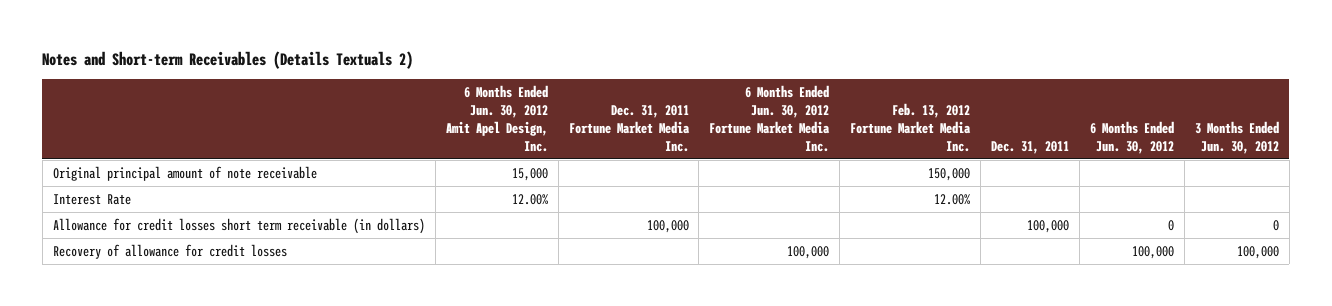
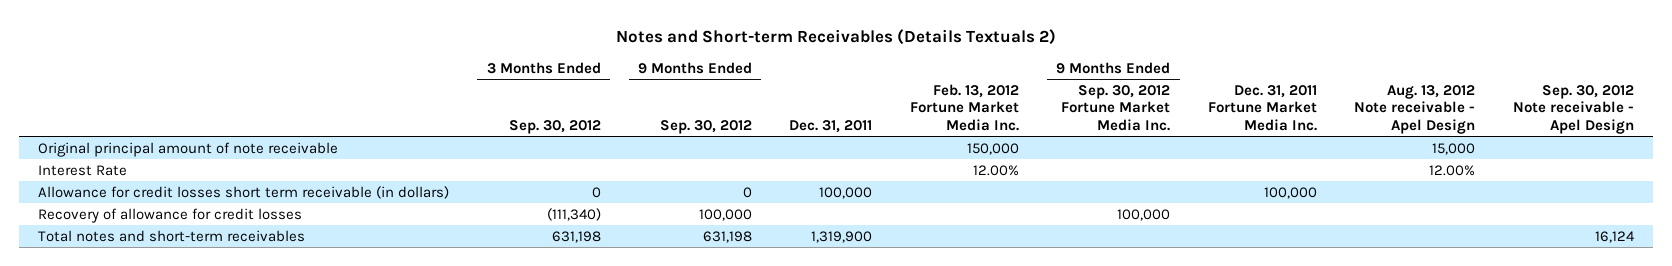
- | 6 Months Ended Jun. 30, 2012 Amit Apel Design, Inc. | Dec. 31, 2011 Fortune Market Media Inc. | 6 Months Ended Jun. 30, 2012 Fortune Market Media Inc. | Feb. 13, 2012 Fortune Market Media Inc. | Dec. 31, 2011 | 6 Months Ended Jun. 30, 2012 | 3 Months Ended Jun. 30, 2012
+ | 3 Months Ended Sep. 30, 2012 | 9 Months Ended Sep. 30, 2012 | Dec. 31, 2011 | Feb. 13, 2012 Fortune Market Media Inc. | 9 Months Ended Sep. 30, 2012 Fortune Market Media Inc. | Dec. 31, 2011 Fortune Market Media Inc. | Aug. 13, 2012 Note receivable - Apel Design | Sep. 30, 2012 Note receivable - Apel Design
+ Total notes and short-term receivables | 631,198 | 631,198 | 1,319,900 | | | | | 16,124

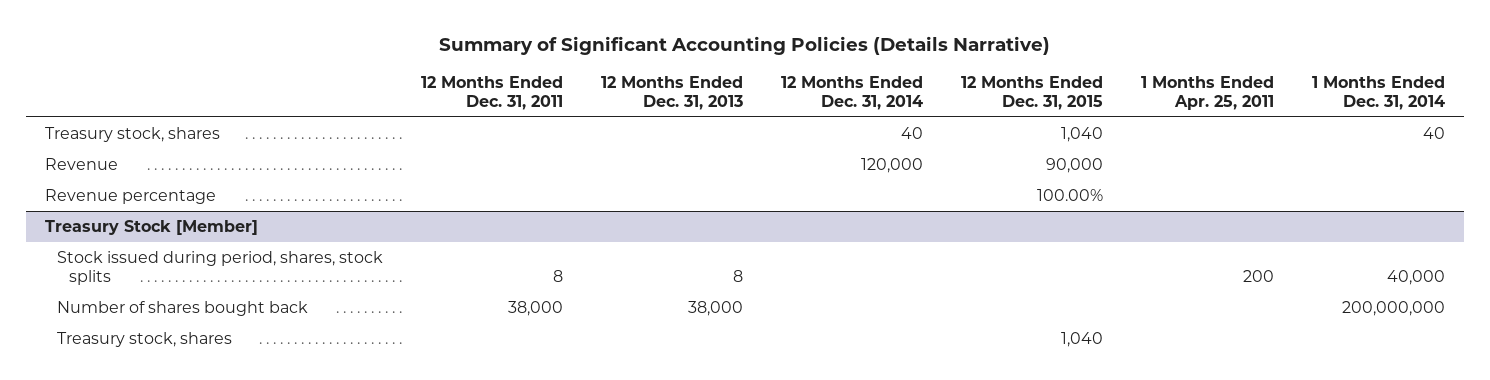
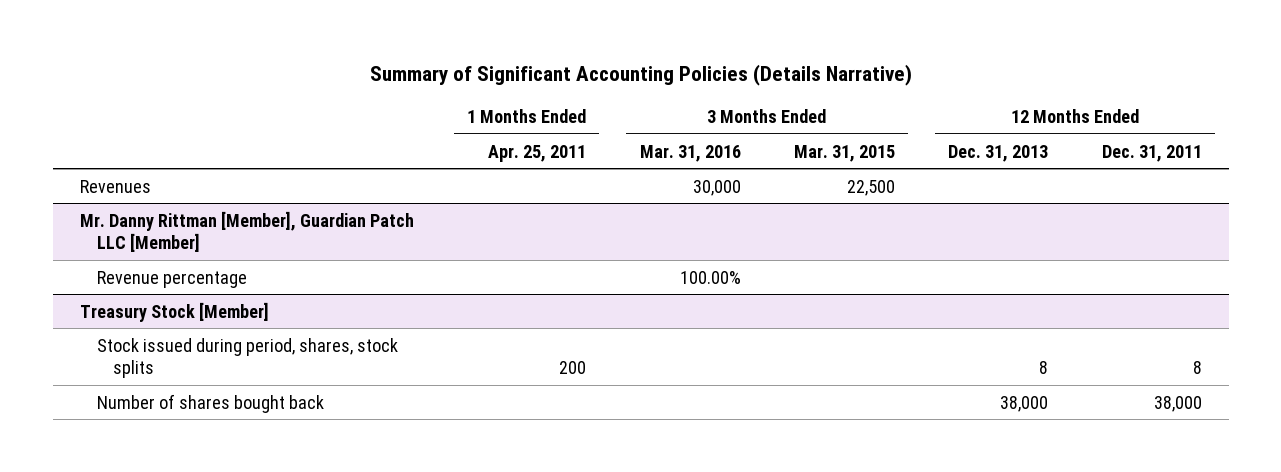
- | 12 Months Ended Dec. 31, 2011 | 12 Months Ended Dec. 31, 2013 | 12 Months Ended Dec. 31, 2014 | 12 Months Ended Dec. 31, 2015 | 1 Months Ended Apr. 25, 2011 | 1 Months Ended Dec. 31, 2014
+ | 1 Months Ended Apr. 25, 2011 | 3 Months Ended Mar. 31, 2016 | 3 Months Ended Mar. 31, 2015 | 12 Months Ended Dec. 31, 2013 | 12 Months Ended Dec. 31, 2011
- Treasury stock, shares | | | 40 | 1,040 | | 40
- Revenue | | | 120,000 | 90,000 | |
- Revenue percentage | | | | 100.00% | |
+ Revenues | | 30,000 | 22,500 | |
+ Mr. Danny Rittman [Member], Guardian Patch LLC [Member]
+ Revenue percentage | | 100.00% | | |
@ Treasury Stock [Member]
- Treasury stock, shares | | | | 1,040 | |

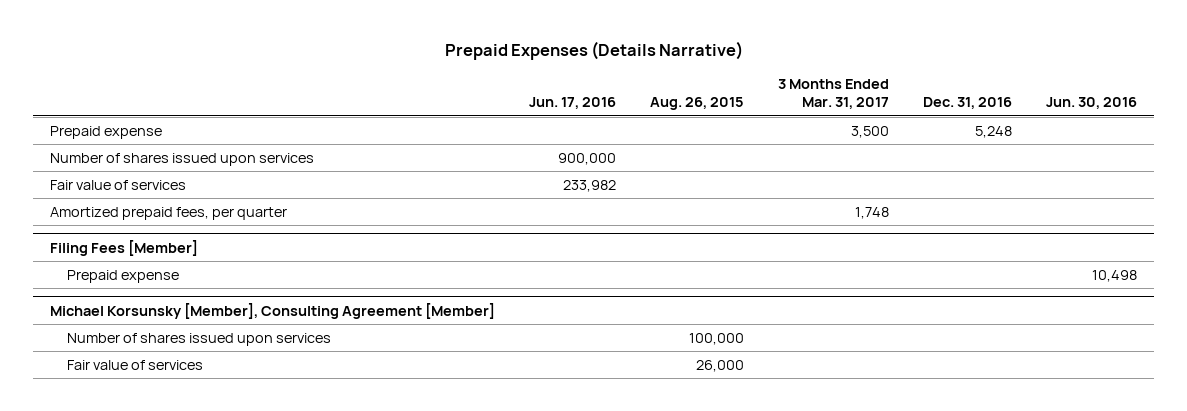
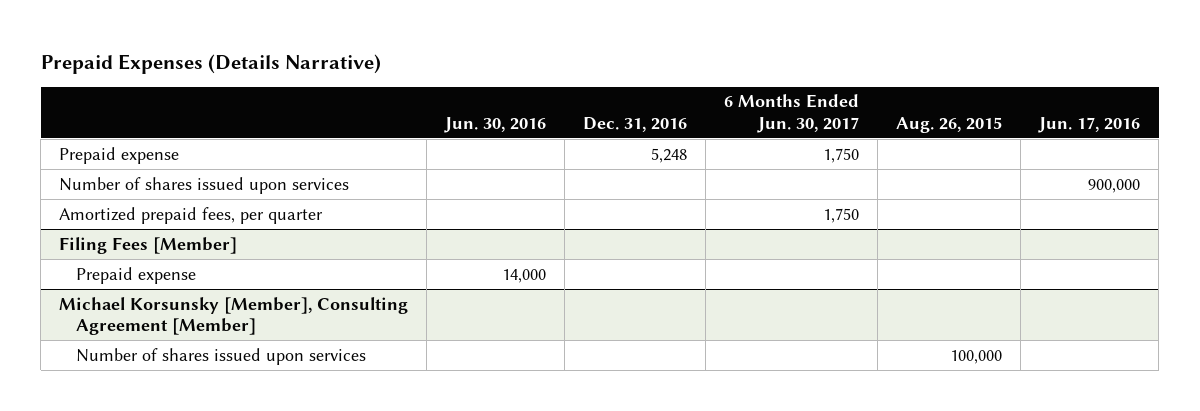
- | Jun. 17, 2016 | Aug. 26, 2015 | 3 Months Ended Mar. 31, 2017 | Dec. 31, 2016 | Jun. 30, 2016
+ | Jun. 30, 2016 | Dec. 31, 2016 | 6 Months Ended Jun. 30, 2017 | Aug. 26, 2015 | Jun. 17, 2016
- Fair value of services | 233,982 | | | |
@ Filing Fees [Member]
- Prepaid expense | | | | | 10,498
+ Prepaid expense | 14,000 | | | |
@ Michael Korsunsky [Member], Consulting Agreement [Member]
- Fair value of services | | 26,000 | | |

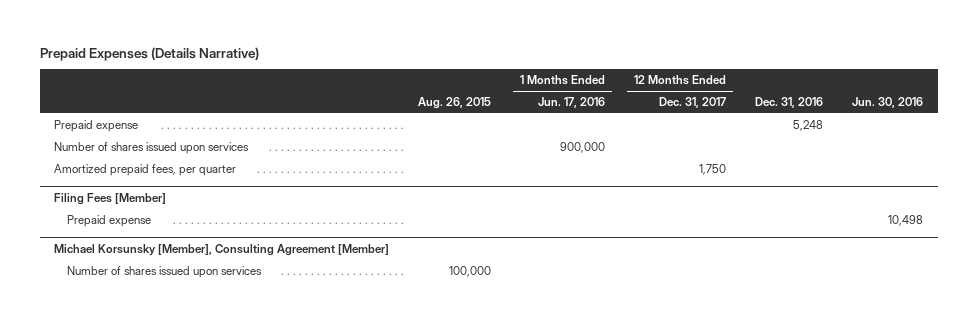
- | Jun. 30, 2016 | Dec. 31, 2016 | 6 Months Ended Jun. 30, 2017 | Aug. 26, 2015 | Jun. 17, 2016
+ | Aug. 26, 2015 | 1 Months Ended Jun. 17, 2016 | 12 Months Ended Dec. 31, 2017 | Dec. 31, 2016 | Jun. 30, 2016
@ Filing Fees [Member]
- Prepaid expense | 14,000 | | | |
+ Prepaid expense | | | | | 10,498

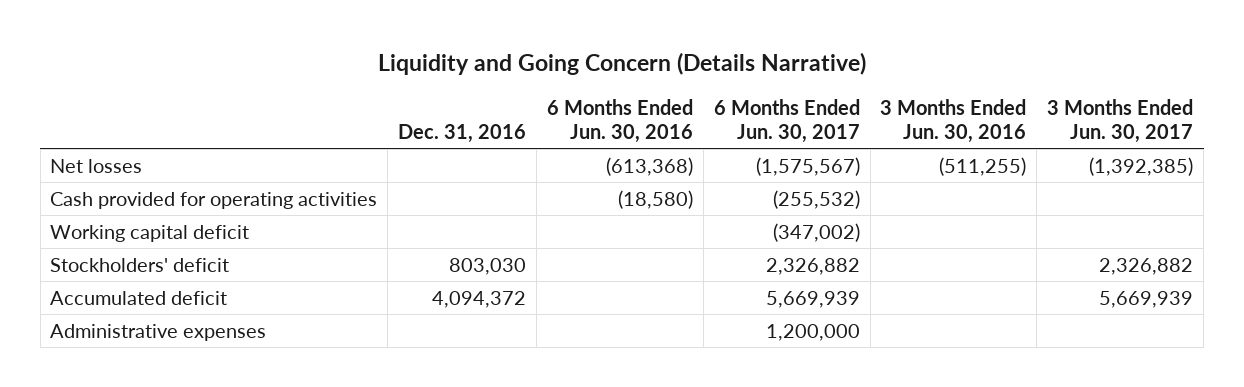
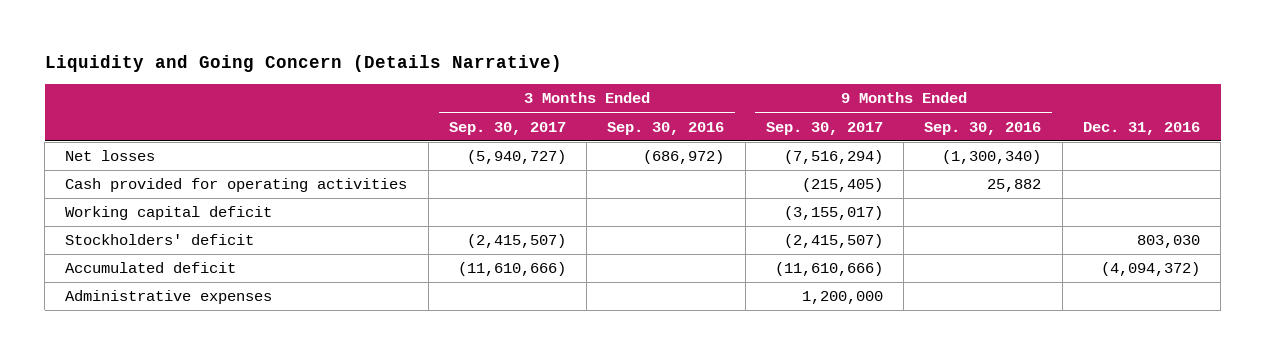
- | Dec. 31, 2016 | 6 Months Ended Jun. 30, 2016 | 6 Months Ended Jun. 30, 2017 | 3 Months Ended Jun. 30, 2016 | 3 Months Ended Jun. 30, 2017
+ | 3 Months Ended Sep. 30, 2017 | 3 Months Ended Sep. 30, 2016 | 9 Months Ended Sep. 30, 2017 | 9 Months Ended Sep. 30, 2016 | Dec. 31, 2016
- Accumulated deficit | 4,094,372 | | 5,669,939 | | 5,669,939
+ Accumulated deficit | (11,610,666) | | (11,610,666) | | (4,094,372)

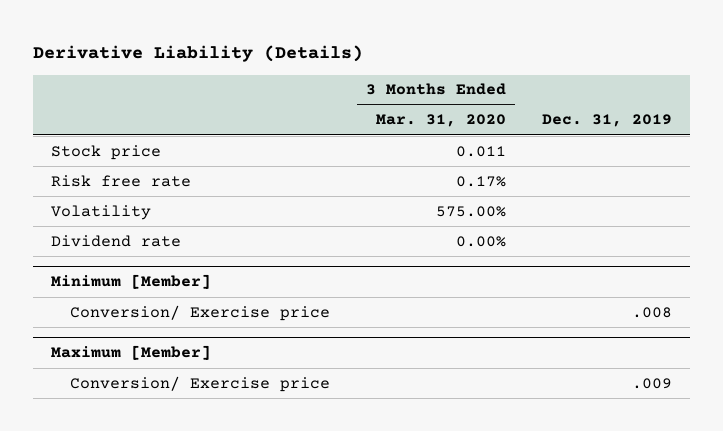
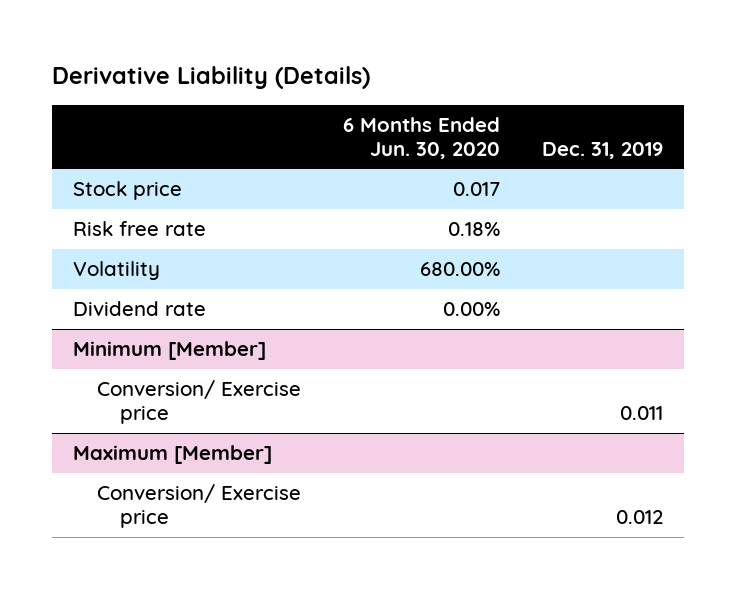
- | 3 Months Ended Mar. 31, 2020 | Dec. 31, 2019
+ | 6 Months Ended Jun. 30, 2020 | Dec. 31, 2019
@ Minimum [Member]
- Conversion/ Exercise price | | .008
+ Conversion/ Exercise price | | 0.011
@ Maximum [Member]
- Conversion/ Exercise price | | .009
+ Conversion/ Exercise price | | 0.012

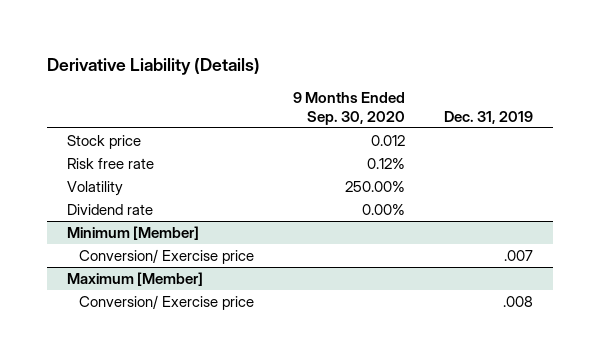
- | 6 Months Ended Jun. 30, 2020 | Dec. 31, 2019
+ | 9 Months Ended Sep. 30, 2020 | Dec. 31, 2019
@ Minimum [Member]
- Conversion/ Exercise price | | 0.011
+ Conversion/ Exercise price | | .007
@ Maximum [Member]
- Conversion/ Exercise price | | 0.012
+ Conversion/ Exercise price | | .008

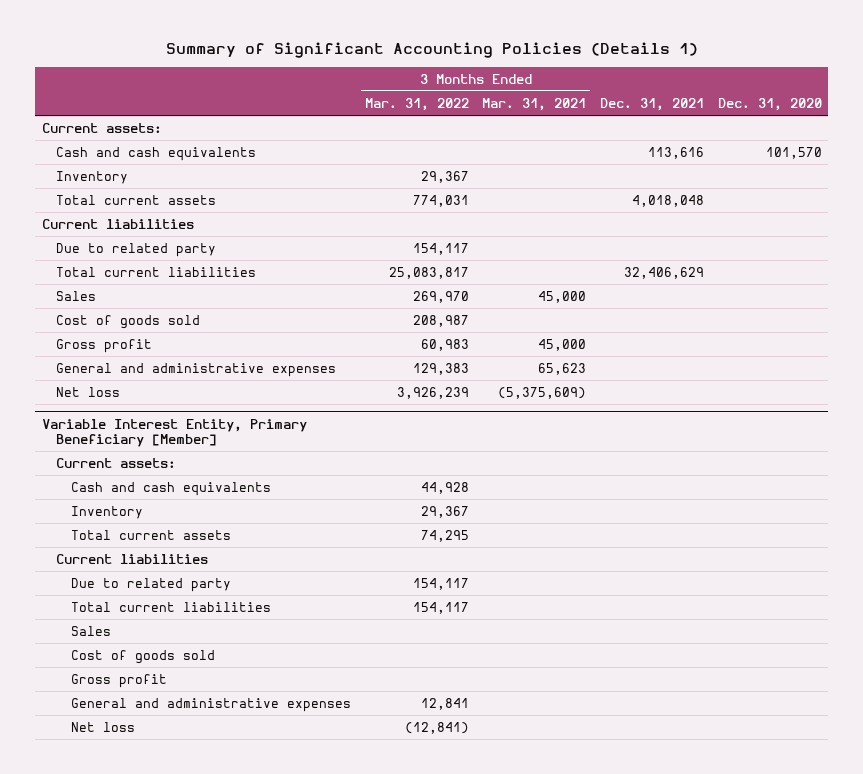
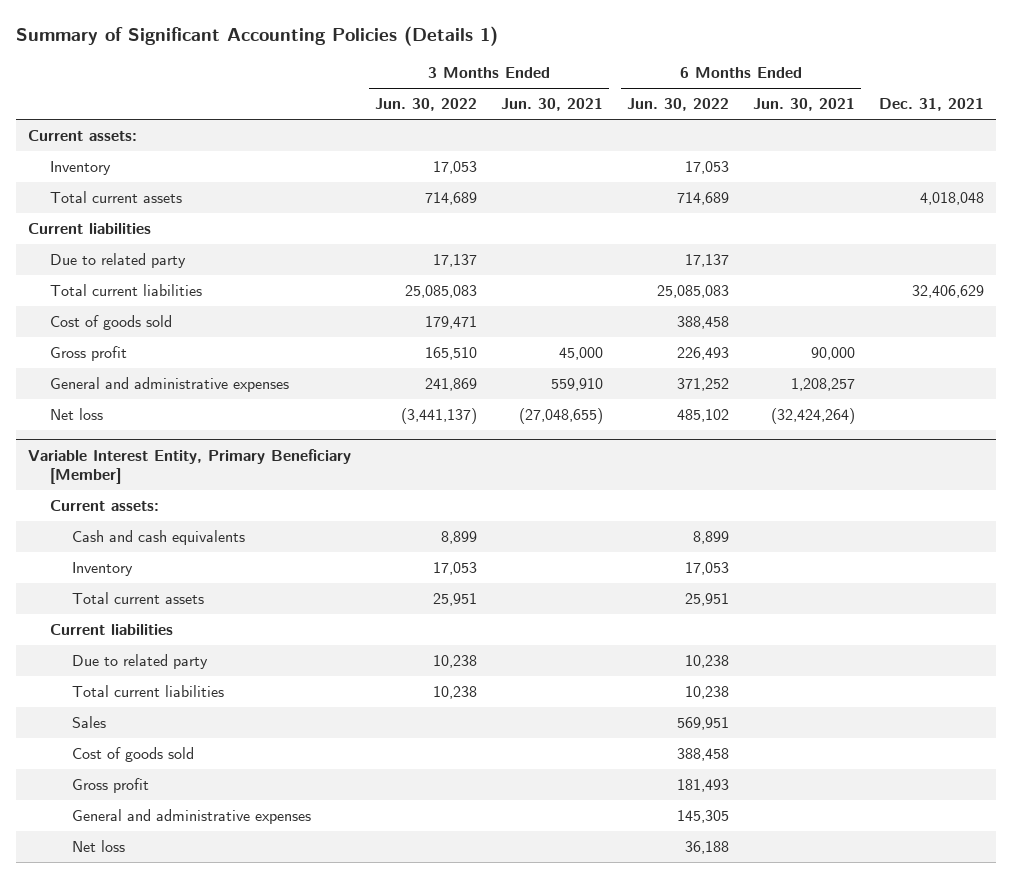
- | 3 Months Ended Mar. 31, 2022 | 3 Months Ended Mar. 31, 2021 | Dec. 31, 2021 | Dec. 31, 2020
+ | 3 Months Ended Jun. 30, 2022 | 3 Months Ended Jun. 30, 2021 | 6 Months Ended Jun. 30, 2022 | 6 Months Ended Jun. 30, 2021 | Dec. 31, 2021
- Cash and cash equivalents | | | 113,616 | 101,570
- Sales | 269,970 | 45,000 | |

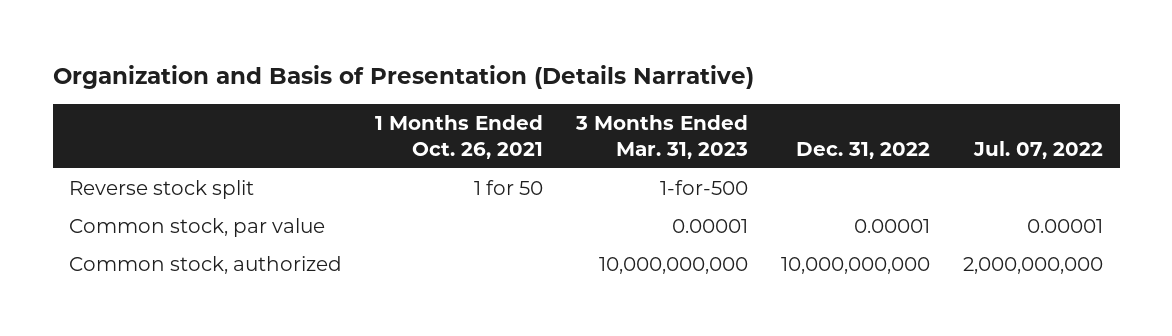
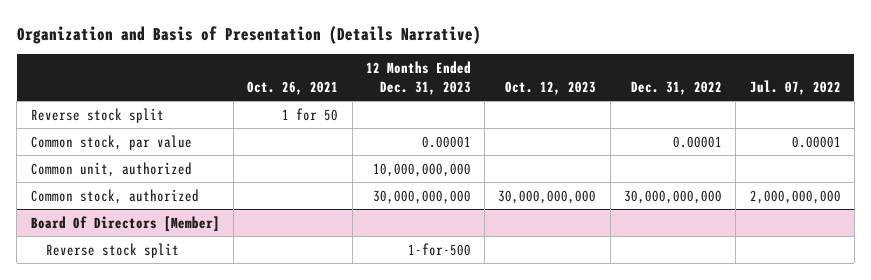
- | 1 Months Ended Oct. 26, 2021 | 3 Months Ended Mar. 31, 2023 | Dec. 31, 2022 | Jul. 07, 2022
+ | Oct. 26, 2021 | 12 Months Ended Dec. 31, 2023 | Oct. 12, 2023 | Dec. 31, 2022 | Jul. 07, 2022
- Common stock, authorized | | 10,000,000,000 | 10,000,000,000 | 2,000,000,000
+ Common unit, authorized | | 10,000,000,000 | | |
+ Common stock, authorized | | 30,000,000,000 | 30,000,000,000 | 30,000,000,000 | 2,000,000,000
+ Board Of Directors [Member]
+ Reverse stock split | | 1-for-500 | | |

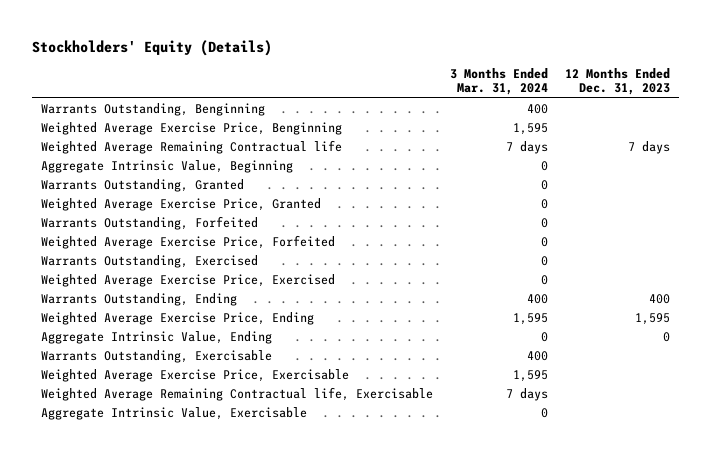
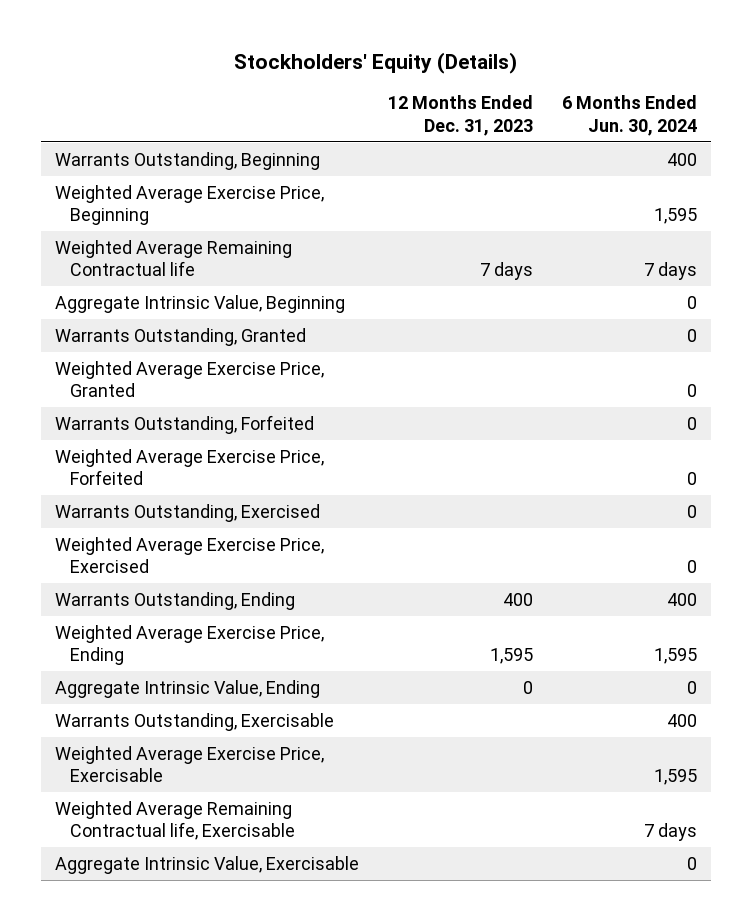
- | 3 Months Ended Mar. 31, 2024 | 12 Months Ended Dec. 31, 2023
+ | 12 Months Ended Dec. 31, 2023 | 6 Months Ended Jun. 30, 2024
- Warrants Outstanding, Benginning | 400 |
- Weighted Average Exercise Price, Benginning | 1,595 |
+ Warrants Outstanding, Beginning | | 400
+ Weighted Average Exercise Price, Beginning | | 1,595

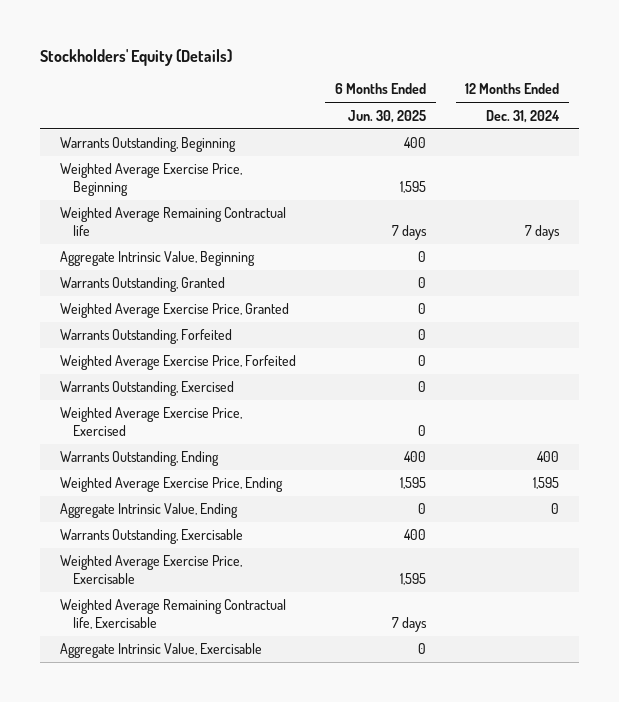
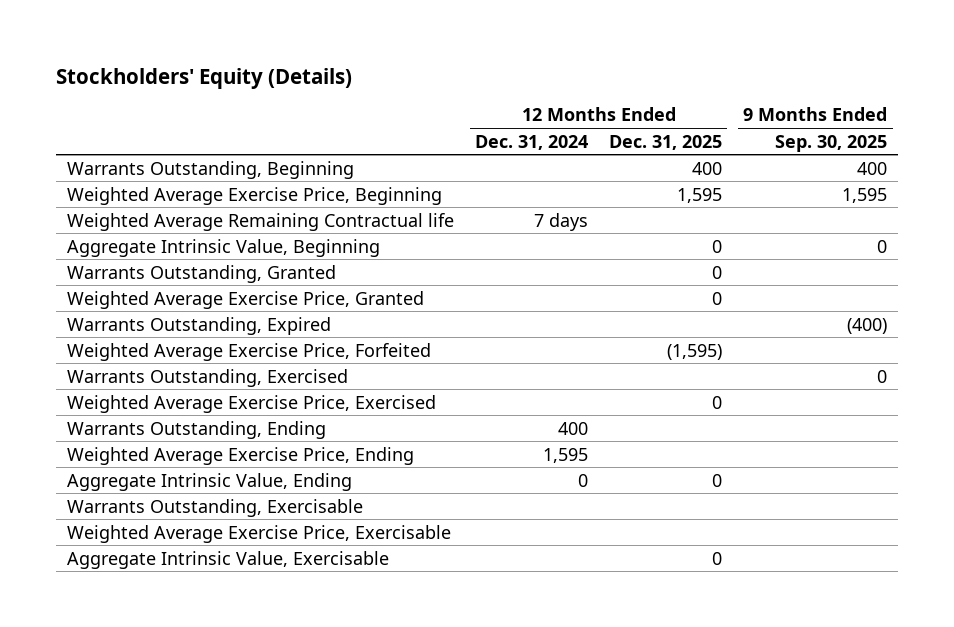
- | 6 Months Ended Jun. 30, 2025 | 12 Months Ended Dec. 31, 2024
+ | 12 Months Ended Dec. 31, 2024 | 12 Months Ended Dec. 31, 2025 | 9 Months Ended Sep. 30, 2025
- Warrants Outstanding, Forfeited | 0 |
+ Warrants Outstanding, Expired | | | (400)
- Weighted Average Remaining Contractual life, Exercisable | 7 days |

